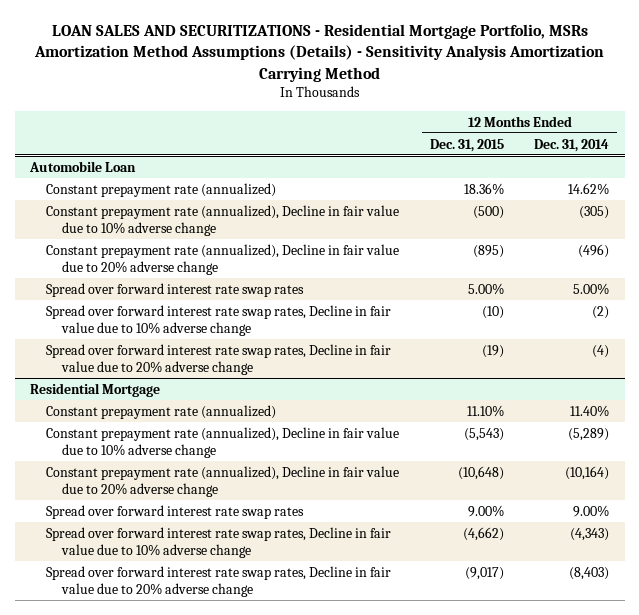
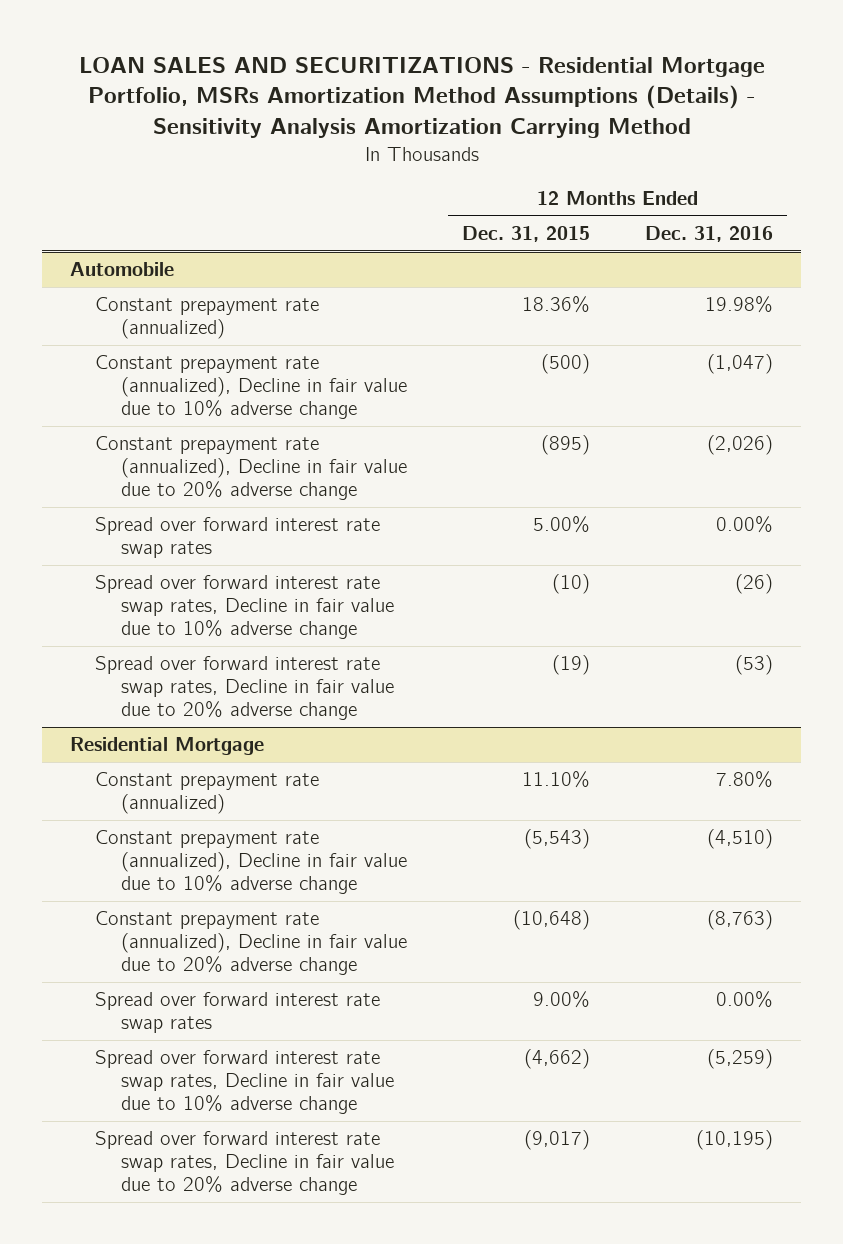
- | 12 Months Ended Dec. 31, 2015 | 12 Months Ended Dec. 31, 2014
+ | 12 Months Ended Dec. 31, 2015 | 12 Months Ended Dec. 31, 2016
- Automobile Loan
+ Automobile

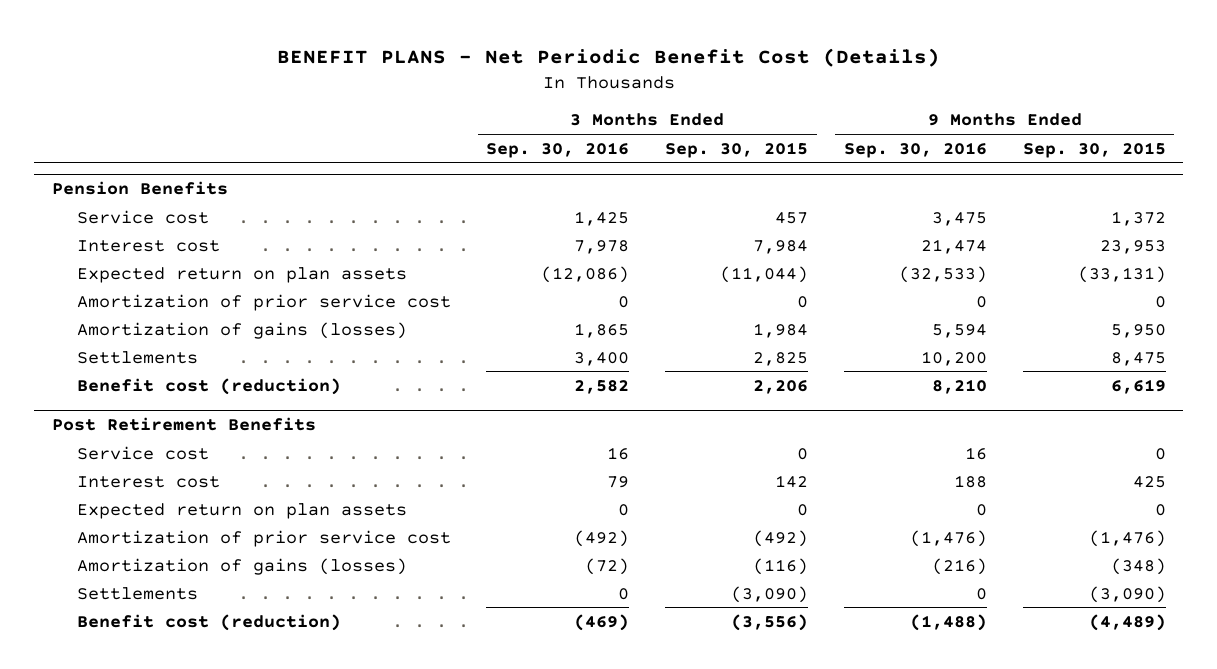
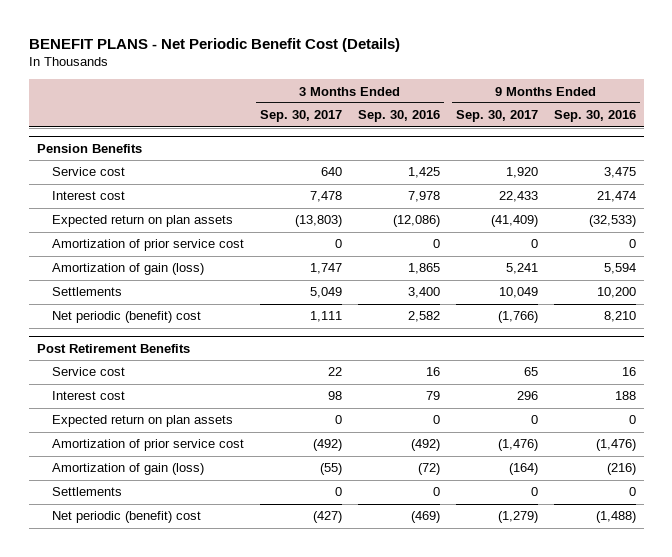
- | 3 Months Ended Sep. 30, 2016 | 3 Months Ended Sep. 30, 2015 | 9 Months Ended Sep. 30, 2016 | 9 Months Ended Sep. 30, 2015
+ | 3 Months Ended Sep. 30, 2017 | 3 Months Ended Sep. 30, 2016 | 9 Months Ended Sep. 30, 2017 | 9 Months Ended Sep. 30, 2016
@ Pension Benefits
- Amortization of gains (losses) | 1,865 | 1,984 | 5,594 | 5,950
+ Amortization of gain (loss) | 1,747 | 1,865 | 5,241 | 5,594
- Benefit cost (reduction) | 2,582 | 2,206 | 8,210 | 6,619
+ Net periodic (benefit) cost | 1,111 | 2,582 | (1,766) | 8,210
@ Post Retirement Benefits
- Amortization of gains (losses) | (72) | (116) | (216) | (348)
+ Amortization of gain (loss) | (55) | (72) | (164) | (216)
- Benefit cost (reduction) | (469) | (3,556) | (1,488) | (4,489)
+ Net periodic (benefit) cost | (427) | (469) | (1,279) | (1,488)

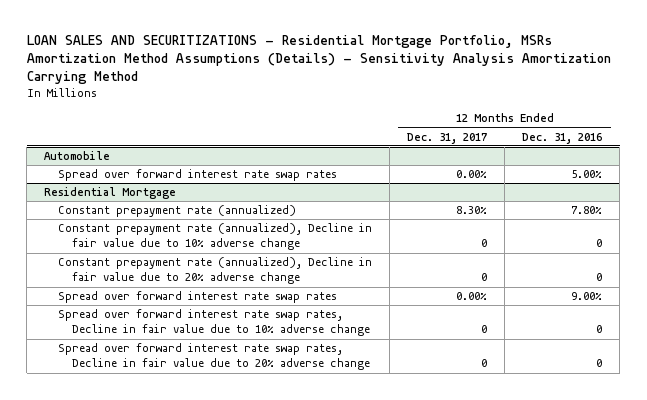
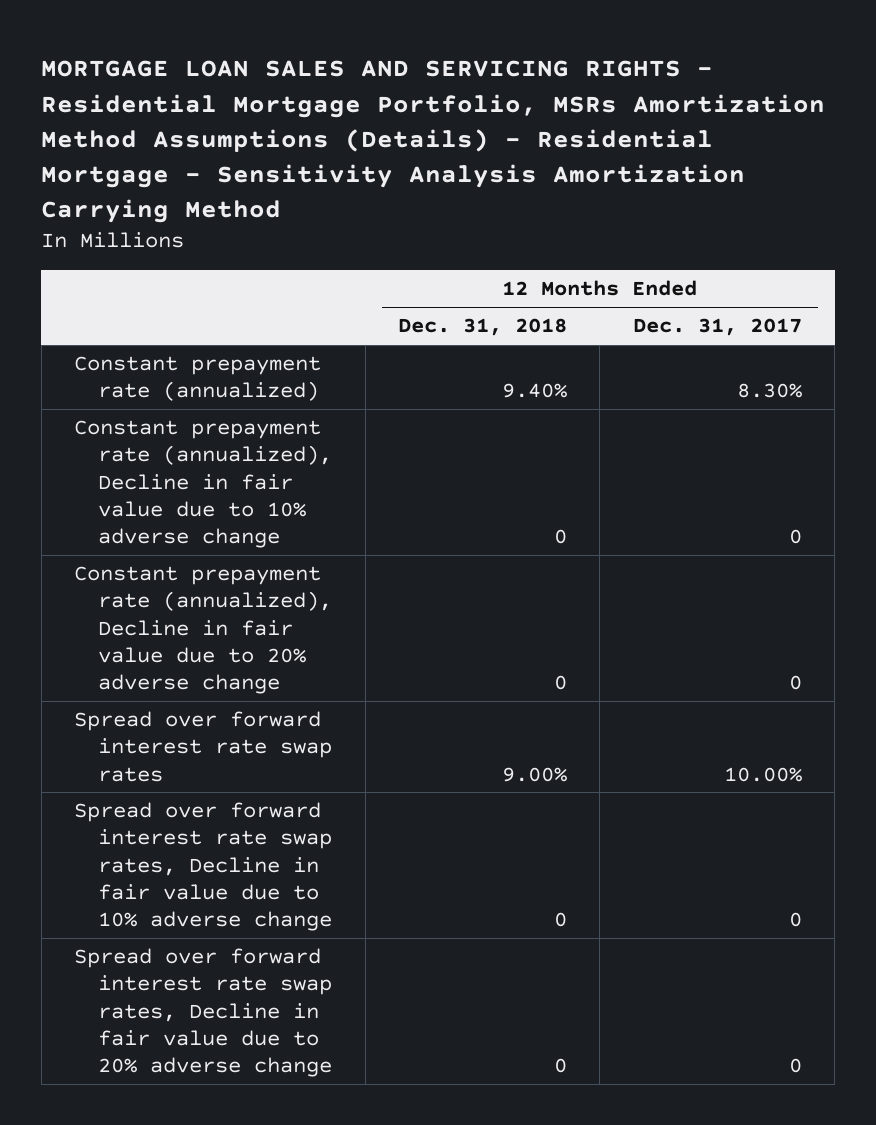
- LOAN SALES AND SECURITIZATIONS - Residential Mortgage Portfolio, MSRs Amortization Method Assumptions (Details) - Sensitivity Analysis Amortization Carrying Method
+ MORTGAGE LOAN SALES AND SERVICING RIGHTS - Residential Mortgage Portfolio, MSRs Amortization Method Assumptions (Details) - Residential Mortgage - Sensitivity Analysis Amortization Carrying Method
- | 12 Months Ended Dec. 31, 2017 | 12 Months Ended Dec. 31, 2016
+ | 12 Months Ended Dec. 31, 2018 | 12 Months Ended Dec. 31, 2017
- Automobile
- Spread over forward interest rate swap rates | 0.00% | 5.00%
- Residential Mortgage
- Spread over forward interest rate swap rates | 0.00% | 9.00%
+ Spread over forward interest rate swap rates | 9.00% | 10.00%

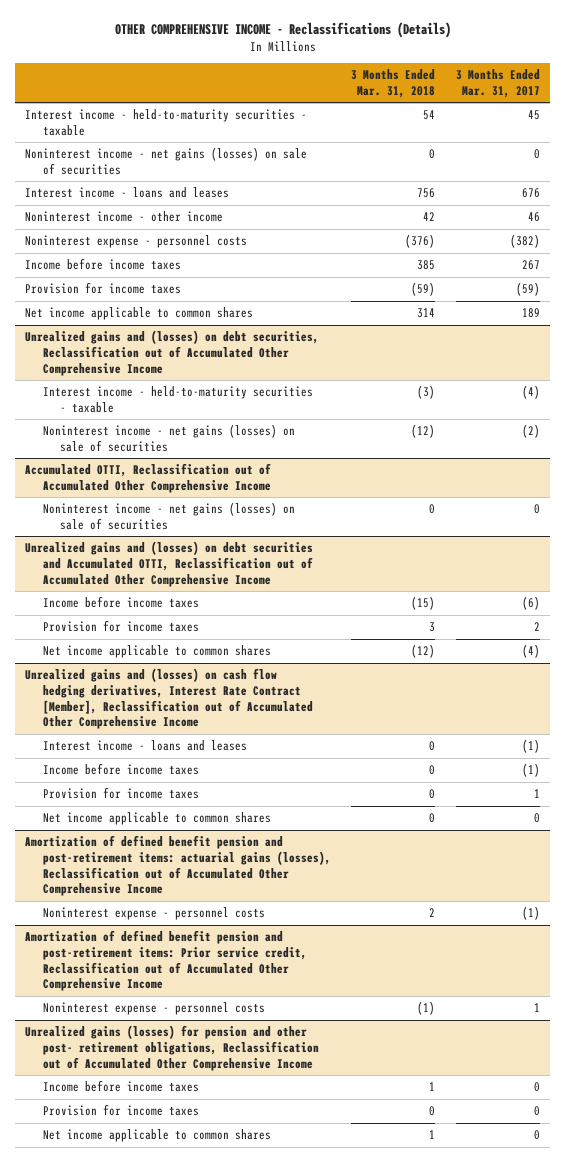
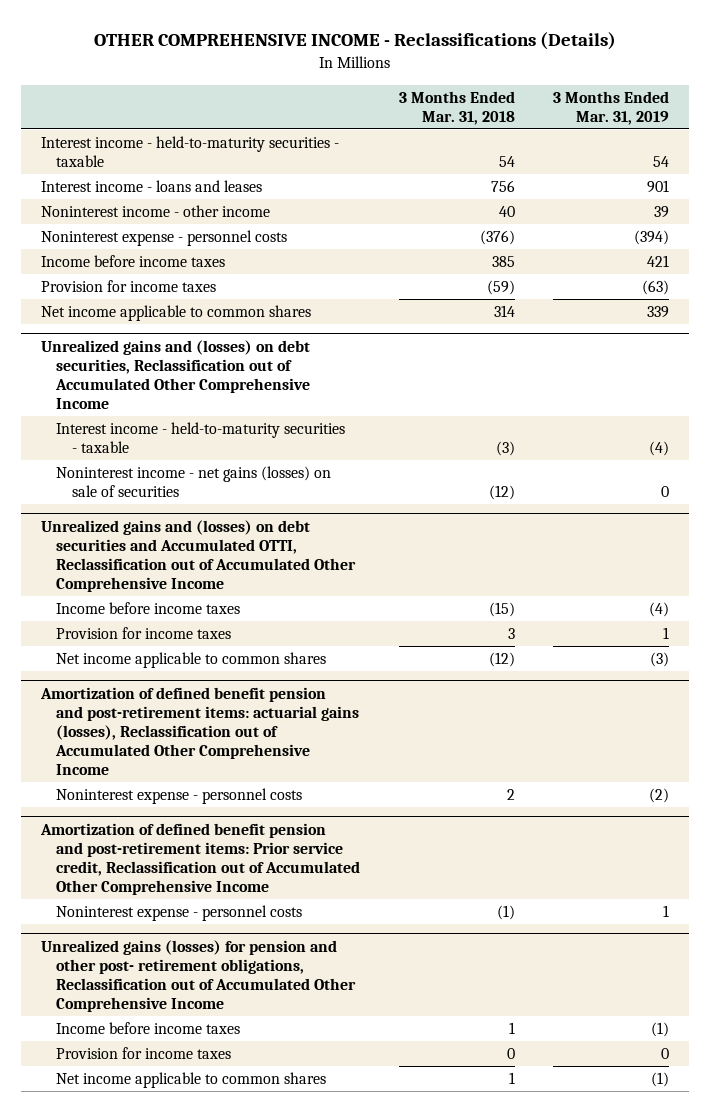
- | 3 Months Ended Mar. 31, 2018 | 3 Months Ended Mar. 31, 2017
+ | 3 Months Ended Mar. 31, 2018 | 3 Months Ended Mar. 31, 2019
- Noninterest income - net gains (losses) on sale of securities | 0 | 0
- Noninterest income - other income | 42 | 46
+ Noninterest income - other income | 40 | 39
- Accumulated OTTI, Reclassification out of Accumulated Other Comprehensive Income
- Noninterest income - net gains (losses) on sale of securities | 0 | 0
- Unrealized gains and (losses) on cash flow hedging derivatives, Interest Rate Contract [Member], Reclassification out of Accumulated Other Comprehensive Income
- Interest income - loans and leases | 0 | (1)
- Income before income taxes | 0 | (1)
- Provision for income taxes | 0 | 1
- Net income applicable to common shares | 0 | 0

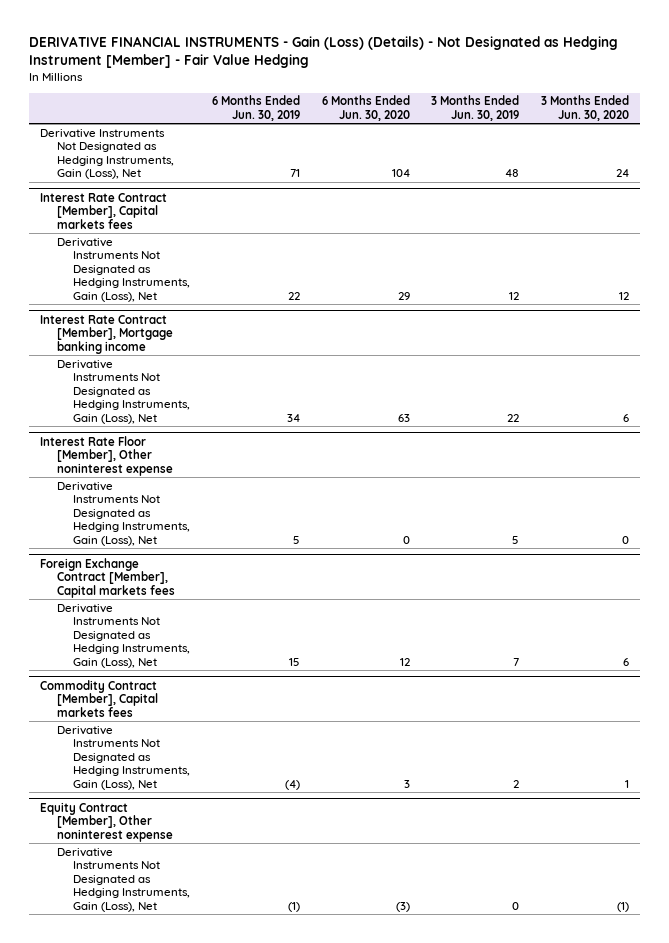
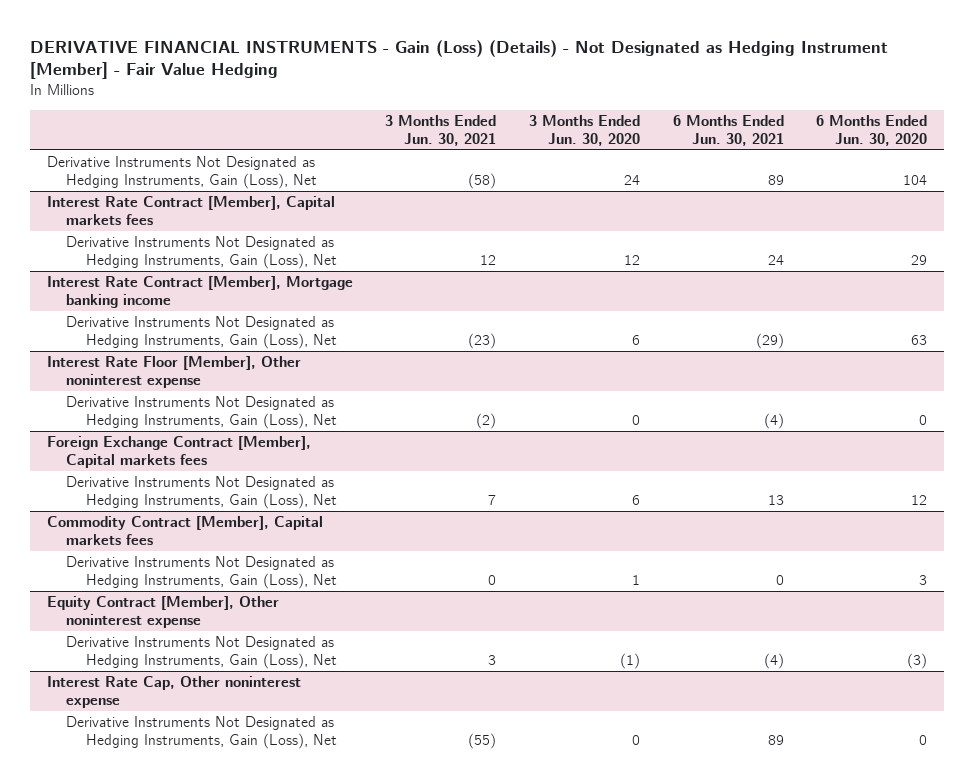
- | 6 Months Ended Jun. 30, 2019 | 6 Months Ended Jun. 30, 2020 | 3 Months Ended Jun. 30, 2019 | 3 Months Ended Jun. 30, 2020
+ | 3 Months Ended Jun. 30, 2021 | 3 Months Ended Jun. 30, 2020 | 6 Months Ended Jun. 30, 2021 | 6 Months Ended Jun. 30, 2020
+ Interest Rate Cap, Other noninterest expense
+ Derivative Instruments Not Designated as Hedging Instruments, Gain (Loss), Net | (55) | 0 | 89 | 0

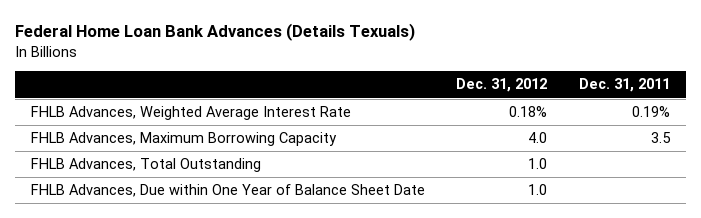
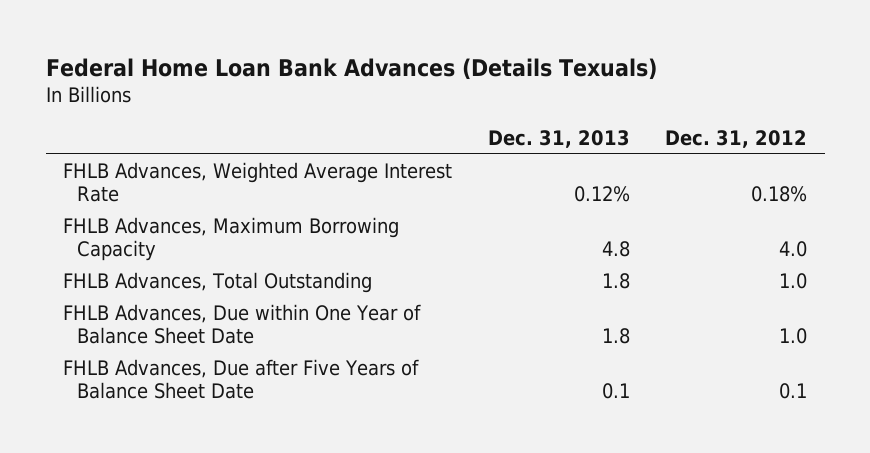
- | Dec. 31, 2012 | Dec. 31, 2011
+ | Dec. 31, 2013 | Dec. 31, 2012
+ FHLB Advances, Due after Five Years of Balance Sheet Date | 0.1 | 0.1

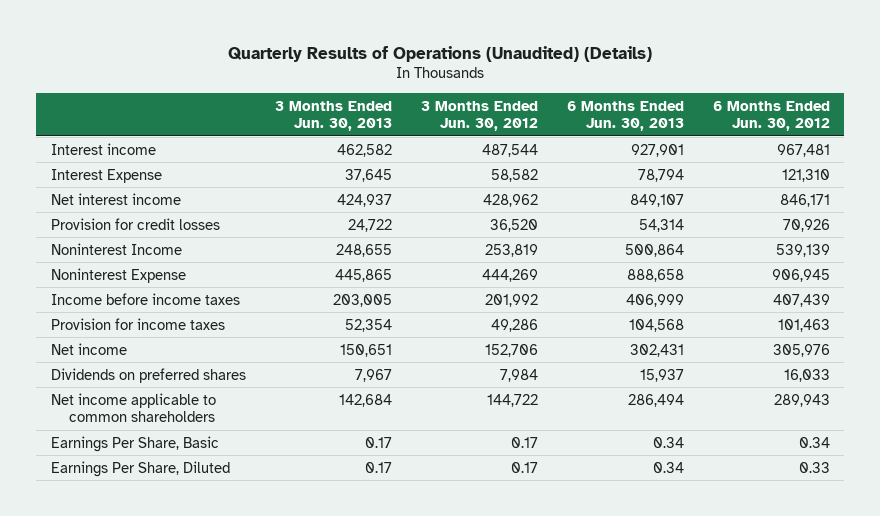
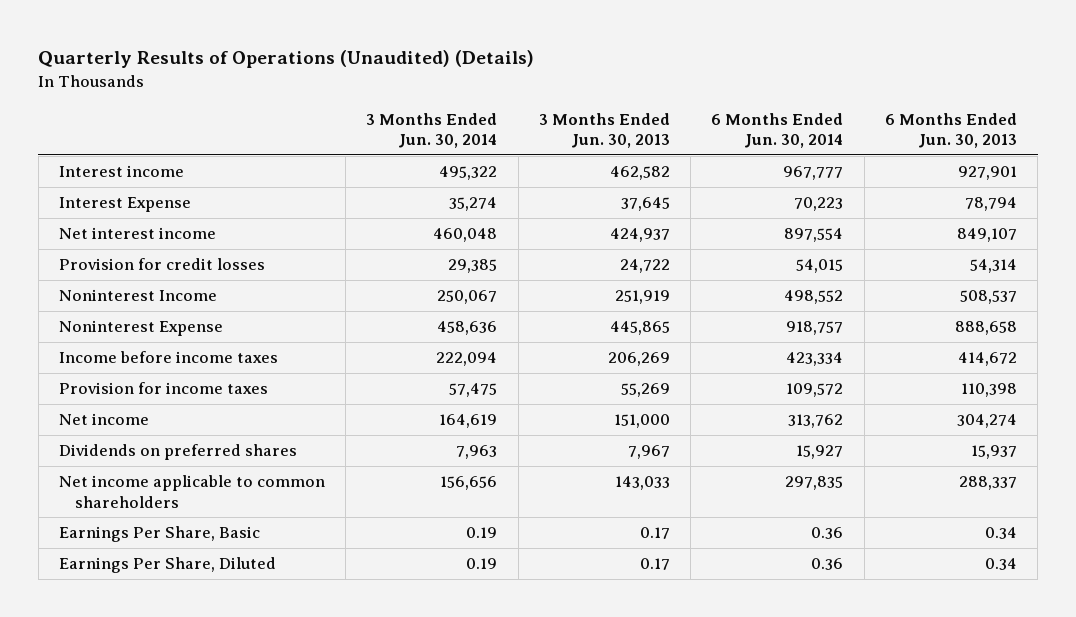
- | 3 Months Ended Jun. 30, 2013 | 3 Months Ended Jun. 30, 2012 | 6 Months Ended Jun. 30, 2013 | 6 Months Ended Jun. 30, 2012
+ | 3 Months Ended Jun. 30, 2014 | 3 Months Ended Jun. 30, 2013 | 6 Months Ended Jun. 30, 2014 | 6 Months Ended Jun. 30, 2013
- Noninterest Income | 248,655 | 253,819 | 500,864 | 539,139
+ Noninterest Income | 250,067 | 251,919 | 498,552 | 508,537
- Income before income taxes | 203,005 | 201,992 | 406,999 | 407,439
- Provision for income taxes | 52,354 | 49,286 | 104,568 | 101,463
- Net income | 150,651 | 152,706 | 302,431 | 305,976
+ Income before income taxes | 222,094 | 206,269 | 423,334 | 414,672
+ Provision for income taxes | 57,475 | 55,269 | 109,572 | 110,398
+ Net income | 164,619 | 151,000 | 313,762 | 304,274
- Net income applicable to common shareholders | 142,684 | 144,722 | 286,494 | 289,943
+ Net income applicable to common shareholders | 156,656 | 143,033 | 297,835 | 288,337

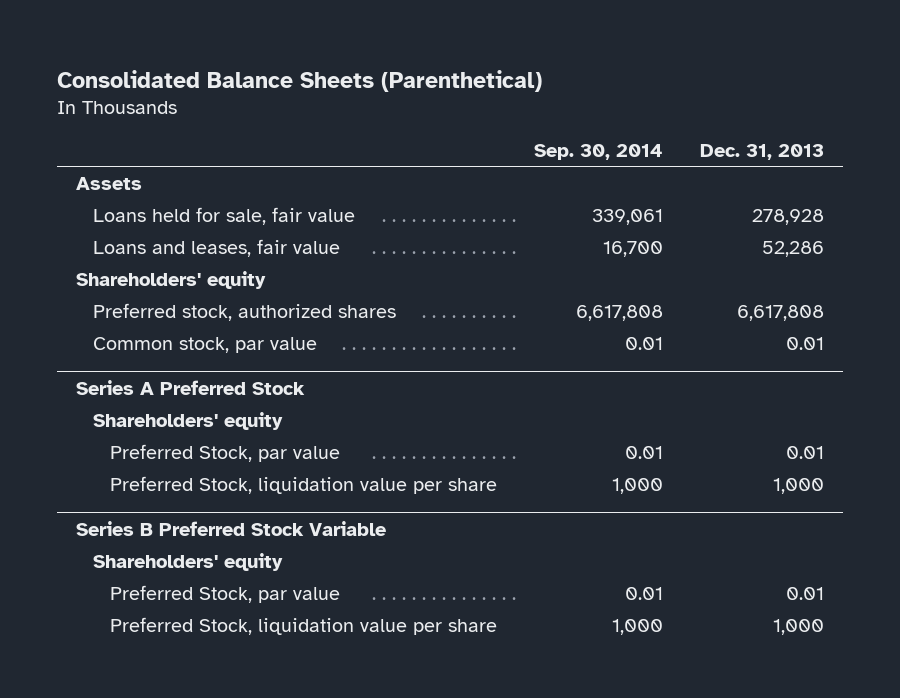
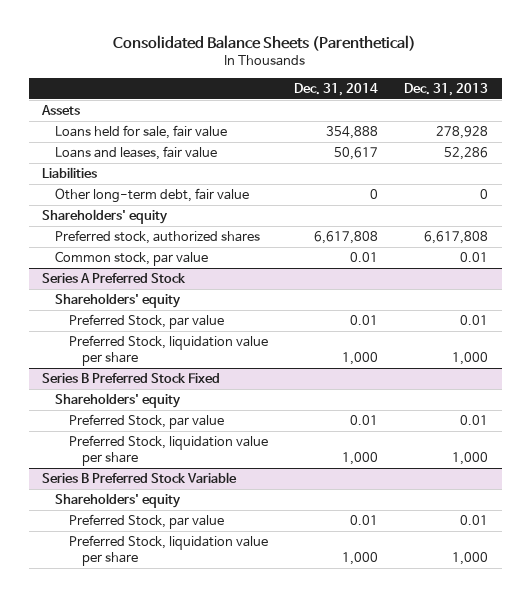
- | Sep. 30, 2014 | Dec. 31, 2013
+ | Dec. 31, 2014 | Dec. 31, 2013
+ Liabilities
+ Other long-term debt, fair value | 0 | 0
+ Series B Preferred Stock Fixed
+ Shareholders' equity
+ Preferred Stock, par value | 0.01 | 0.01
+ Preferred Stock, liquidation value per share | 1,000 | 1,000

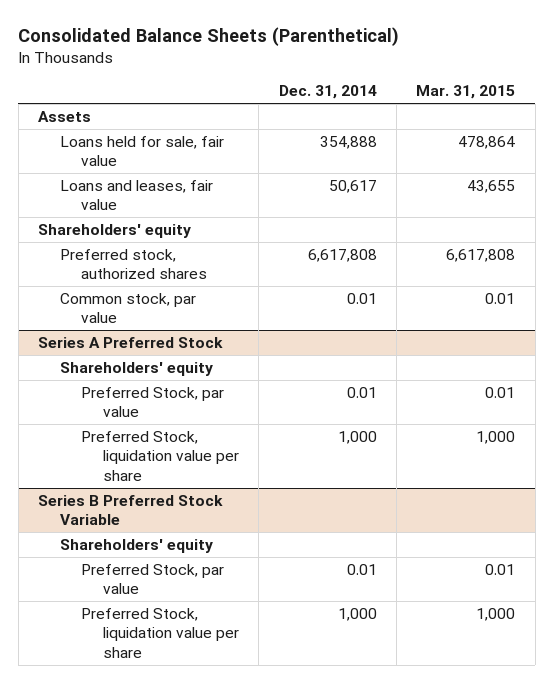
- | Dec. 31, 2014 | Dec. 31, 2013
+ | Dec. 31, 2014 | Mar. 31, 2015
- Liabilities
- Other long-term debt, fair value | 0 | 0
- Series B Preferred Stock Fixed
- Shareholders' equity
- Preferred Stock, par value | 0.01 | 0.01
- Preferred Stock, liquidation value per share | 1,000 | 1,000

